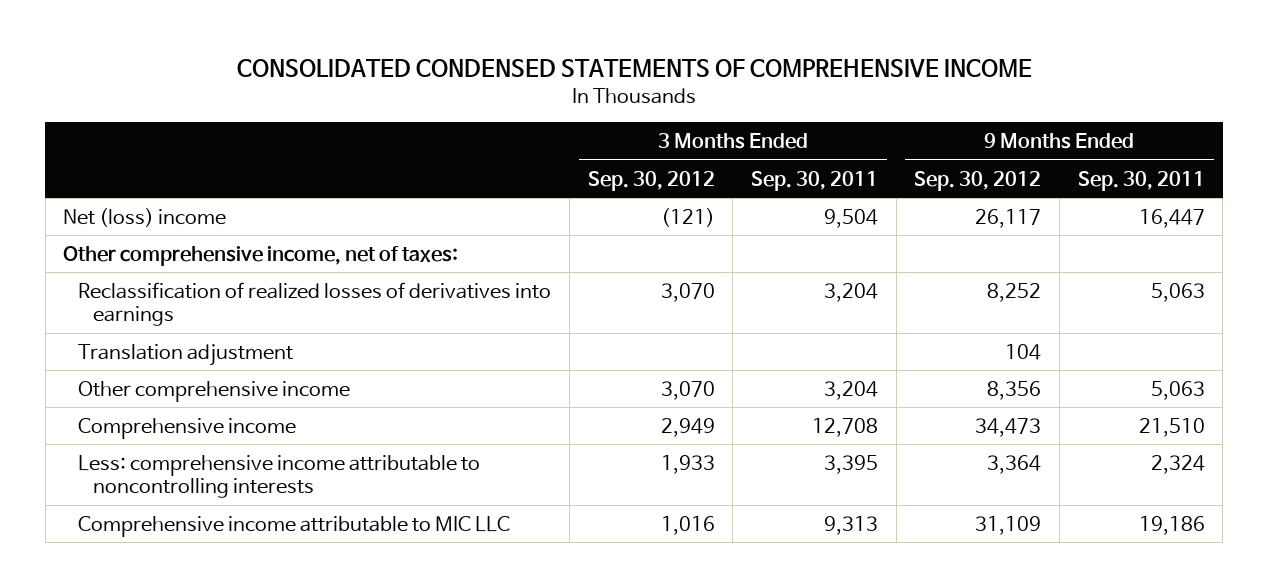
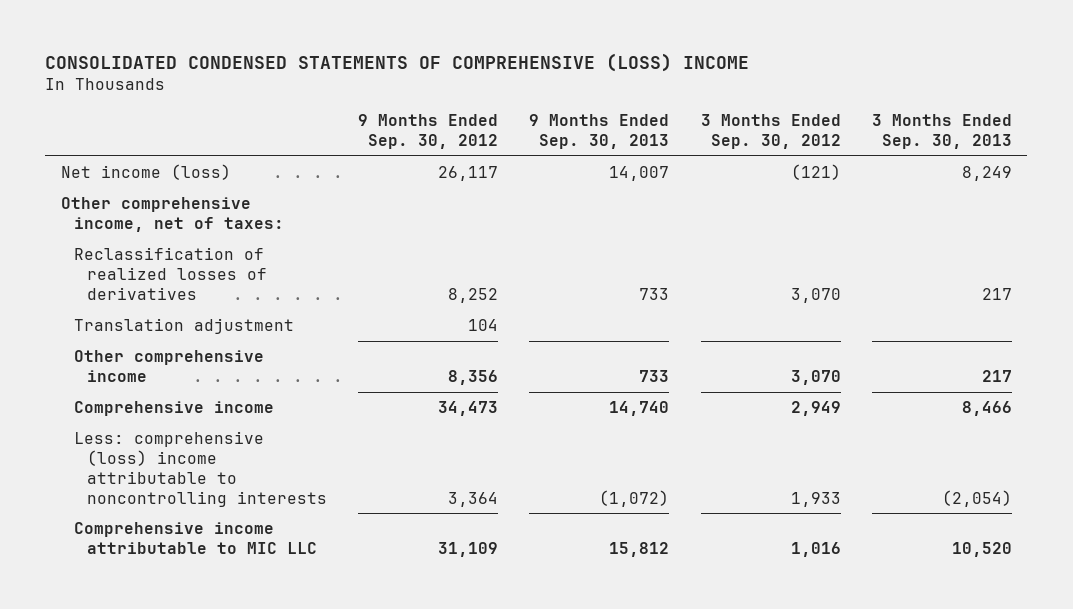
- CONSOLIDATED CONDENSED STATEMENTS OF COMPREHENSIVE INCOME
+ CONSOLIDATED CONDENSED STATEMENTS OF COMPREHENSIVE (LOSS) INCOME
- | 3 Months Ended Sep. 30, 2012 | 3 Months Ended Sep. 30, 2011 | 9 Months Ended Sep. 30, 2012 | 9 Months Ended Sep. 30, 2011
+ | 9 Months Ended Sep. 30, 2012 | 9 Months Ended Sep. 30, 2013 | 3 Months Ended Sep. 30, 2012 | 3 Months Ended Sep. 30, 2013
- Net (loss) income | (121) | 9,504 | 26,117 | 16,447
+ Net income (loss) | 26,117 | 14,007 | (121) | 8,249
- Reclassification of realized losses of derivatives into earnings | 3,070 | 3,204 | 8,252 | 5,063
+ Reclassification of realized losses of derivatives | 8,252 | 733 | 3,070 | 217
- Less: comprehensive income attributable to noncontrolling interests | 1,933 | 3,395 | 3,364 | 2,324
+ Less: comprehensive (loss) income attributable to noncontrolling interests | 3,364 | (1,072) | 1,933 | (2,054)

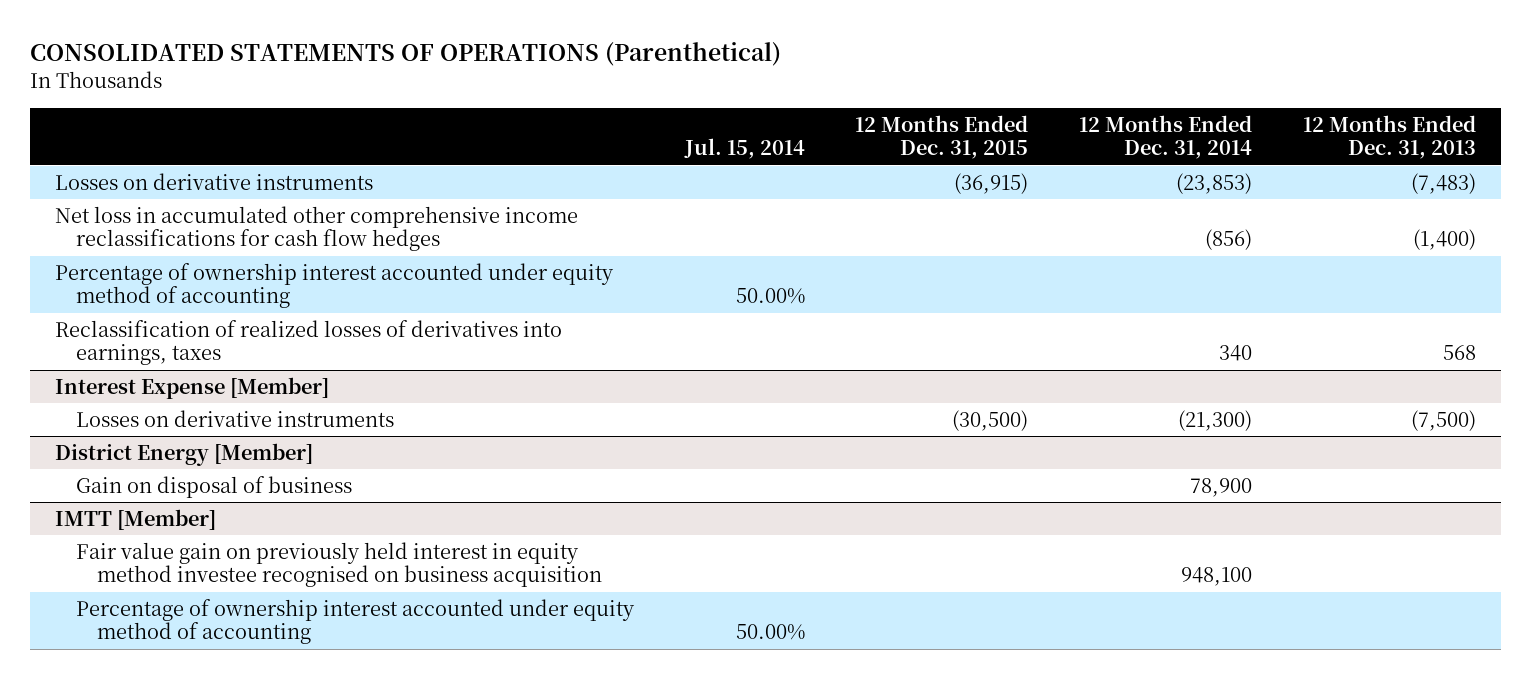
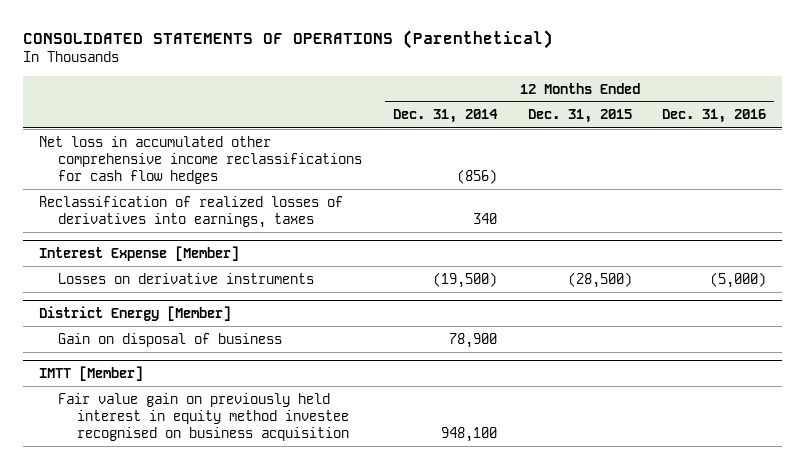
- | Jul. 15, 2014 | 12 Months Ended Dec. 31, 2015 | 12 Months Ended Dec. 31, 2014 | 12 Months Ended Dec. 31, 2013
+ | 12 Months Ended Dec. 31, 2014 | 12 Months Ended Dec. 31, 2015 | 12 Months Ended Dec. 31, 2016
- Losses on derivative instruments | | (36,915) | (23,853) | (7,483)
- Percentage of ownership interest accounted under equity method of accounting | 50.00% | | |
@ Interest Expense [Member]
- Losses on derivative instruments | | (30,500) | (21,300) | (7,500)
+ Losses on derivative instruments | (19,500) | (28,500) | (5,000)
@ IMTT [Member]
- Percentage of ownership interest accounted under equity method of accounting | 50.00% | | |

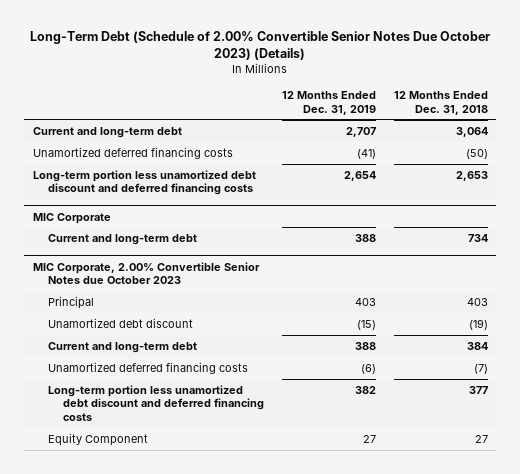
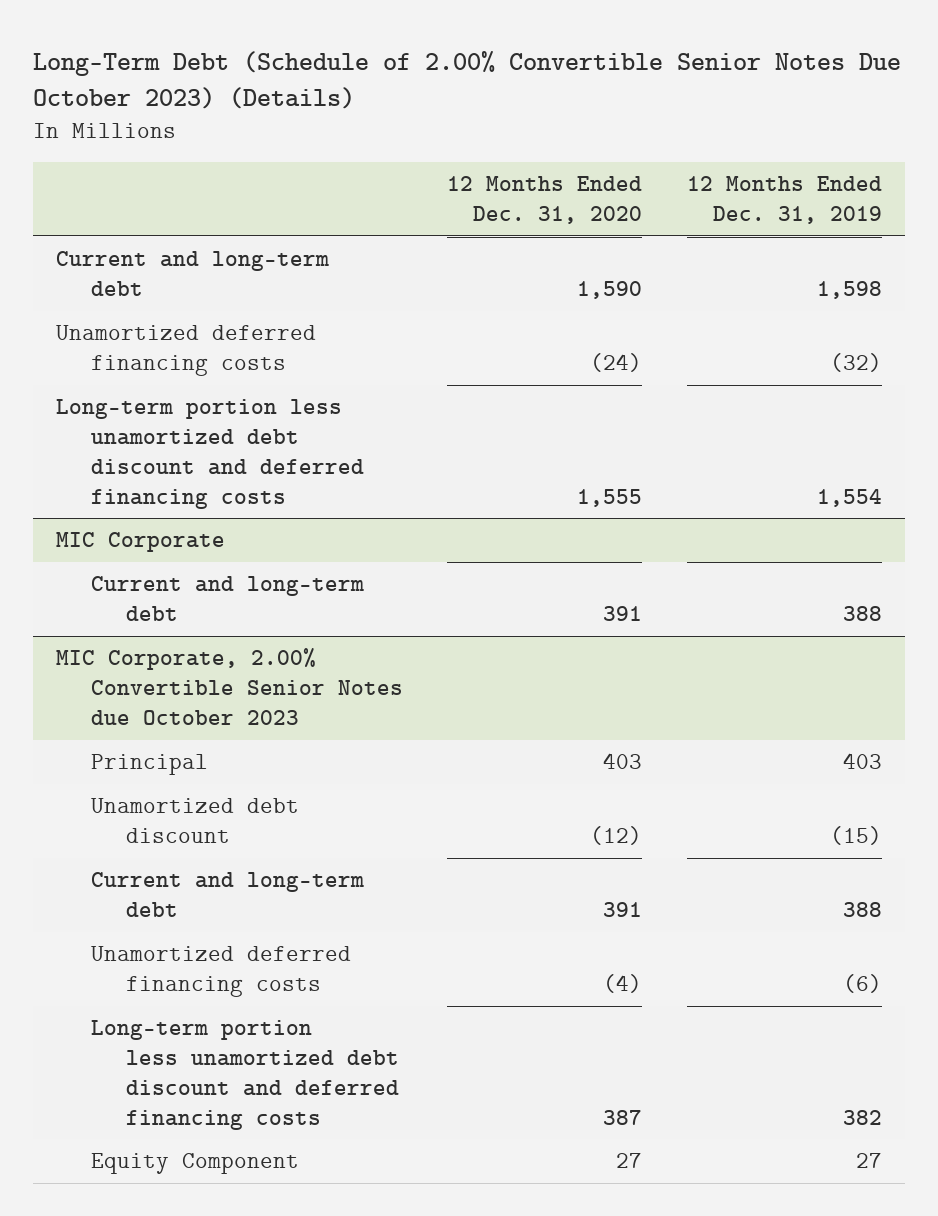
- | 12 Months Ended Dec. 31, 2019 | 12 Months Ended Dec. 31, 2018
+ | 12 Months Ended Dec. 31, 2020 | 12 Months Ended Dec. 31, 2019
- Current and long-term debt | 2,707 | 3,064
- Unamortized deferred financing costs | (41) | (50)
- Long-term portion less unamortized debt discount and deferred financing costs | 2,654 | 2,653
+ Current and long-term debt | 1,590 | 1,598
+ Unamortized deferred financing costs | (24) | (32)
+ Long-term portion less unamortized debt discount and deferred financing costs | 1,555 | 1,554

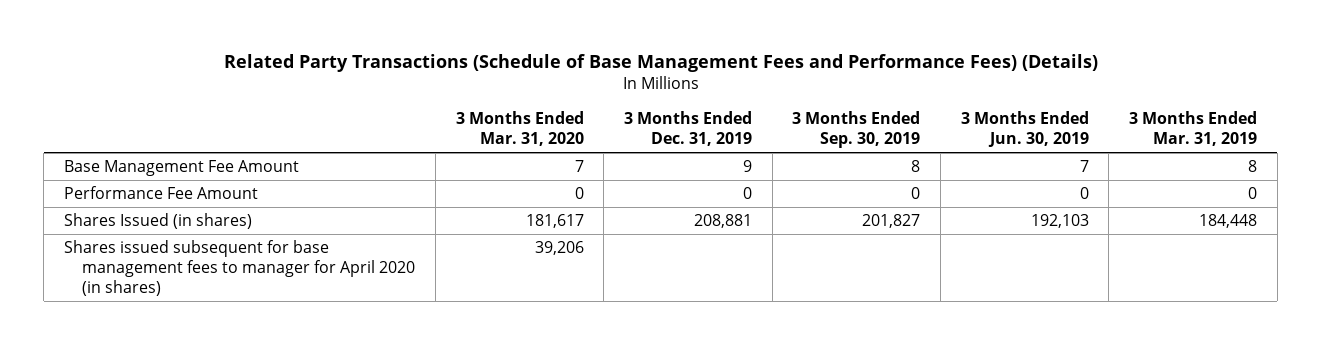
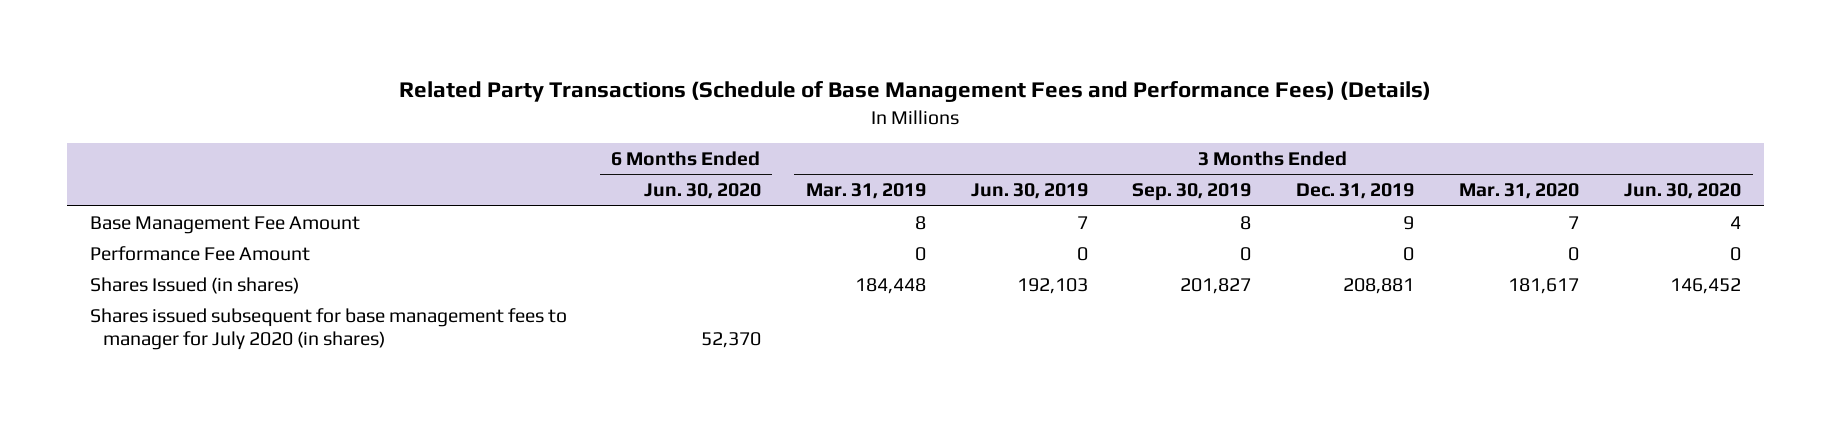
- | 3 Months Ended Mar. 31, 2020 | 3 Months Ended Dec. 31, 2019 | 3 Months Ended Sep. 30, 2019 | 3 Months Ended Jun. 30, 2019 | 3 Months Ended Mar. 31, 2019
+ | 6 Months Ended Jun. 30, 2020 | 3 Months Ended Mar. 31, 2019 | 3 Months Ended Jun. 30, 2019 | 3 Months Ended Sep. 30, 2019 | 3 Months Ended Dec. 31, 2019 | 3 Months Ended Mar. 31, 2020 | 3 Months Ended Jun. 30, 2020
- Shares issued subsequent for base management fees to manager for April 2020 (in shares) | 39,206 | | | |
+ Shares issued subsequent for base management fees to manager for July 2020 (in shares) | 52,370 | | | | | |

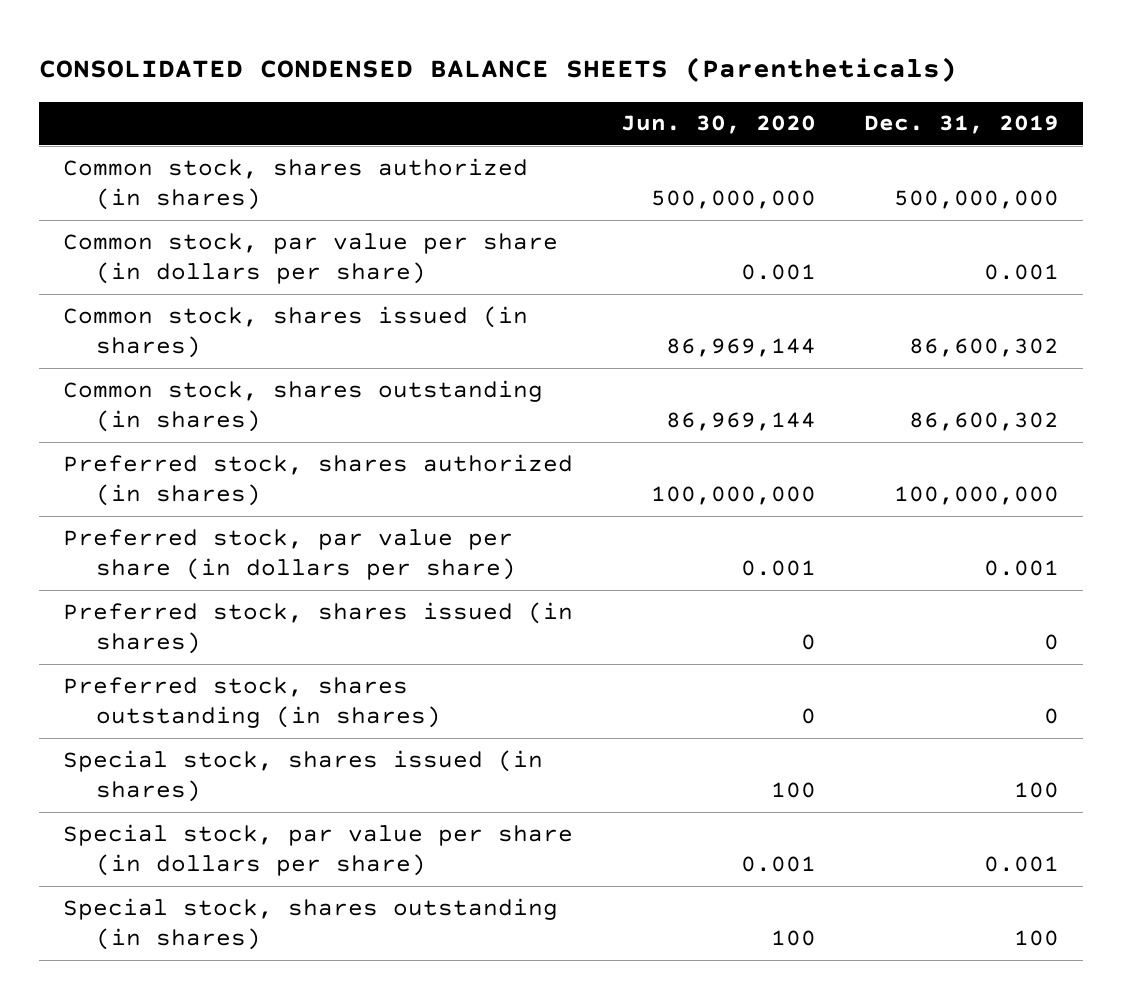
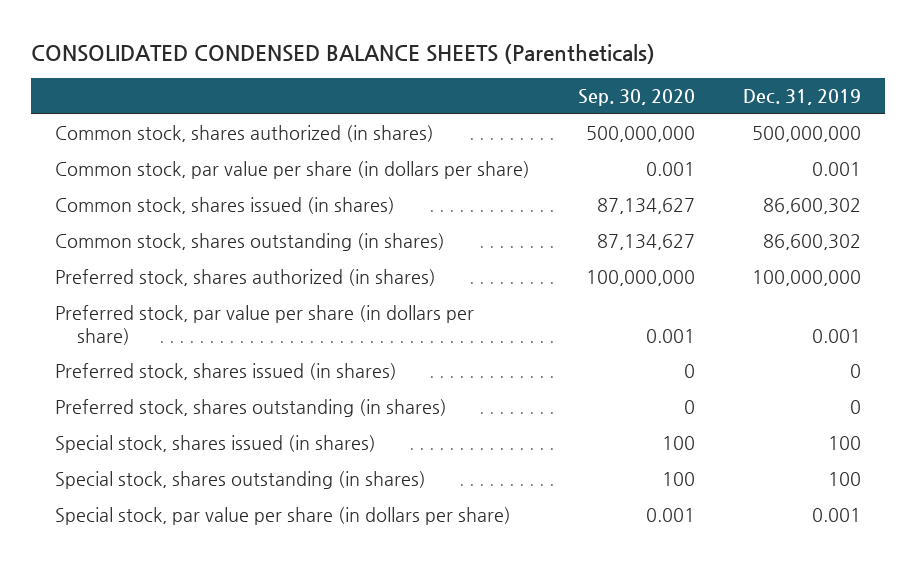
- | Jun. 30, 2020 | Dec. 31, 2019
+ | Sep. 30, 2020 | Dec. 31, 2019
moved down: Special stock, par value per share (in dollars per share) | 0.001 | 0.001

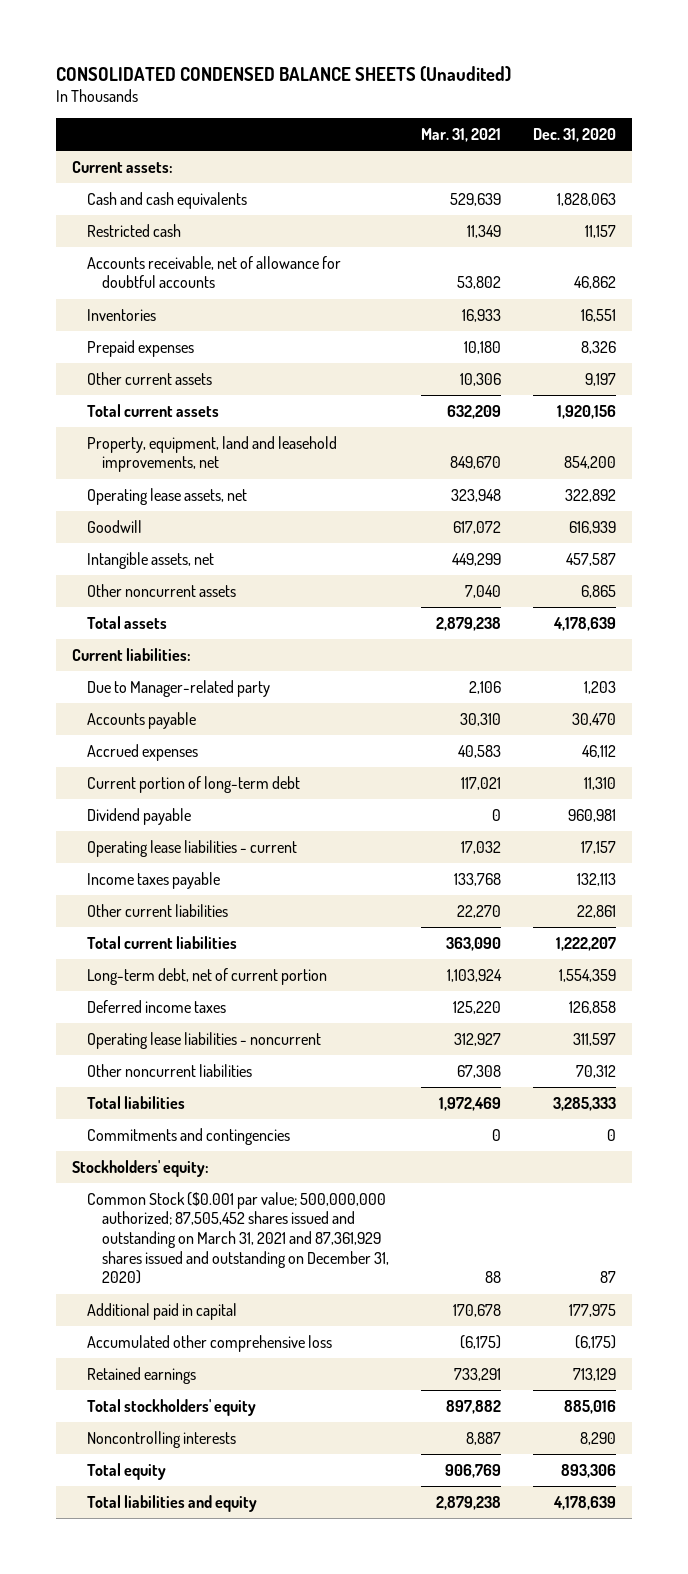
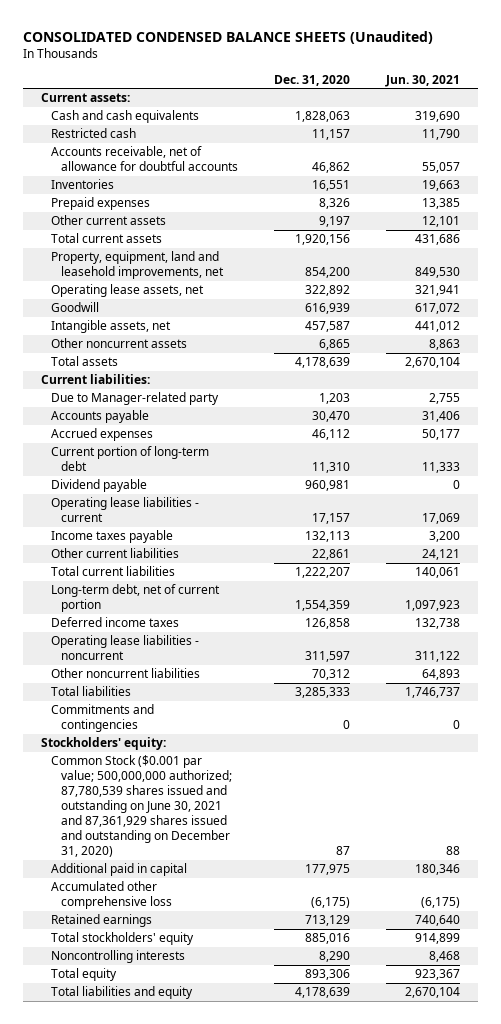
- | Mar. 31, 2021 | Dec. 31, 2020
+ | Dec. 31, 2020 | Jun. 30, 2021
- Common Stock ($0.001 par value; 500,000,000 authorized; 87,505,452 shares issued and outstanding on March 31, 2021 and 87,361,929 shares issued and outstanding on December 31, 2020) | 88 | 87
+ Common Stock ($0.001 par value; 500,000,000 authorized; 87,780,539 shares issued and outstanding on June 30, 2021 and 87,361,929 shares issued and outstanding on December 31, 2020) | 87 | 88

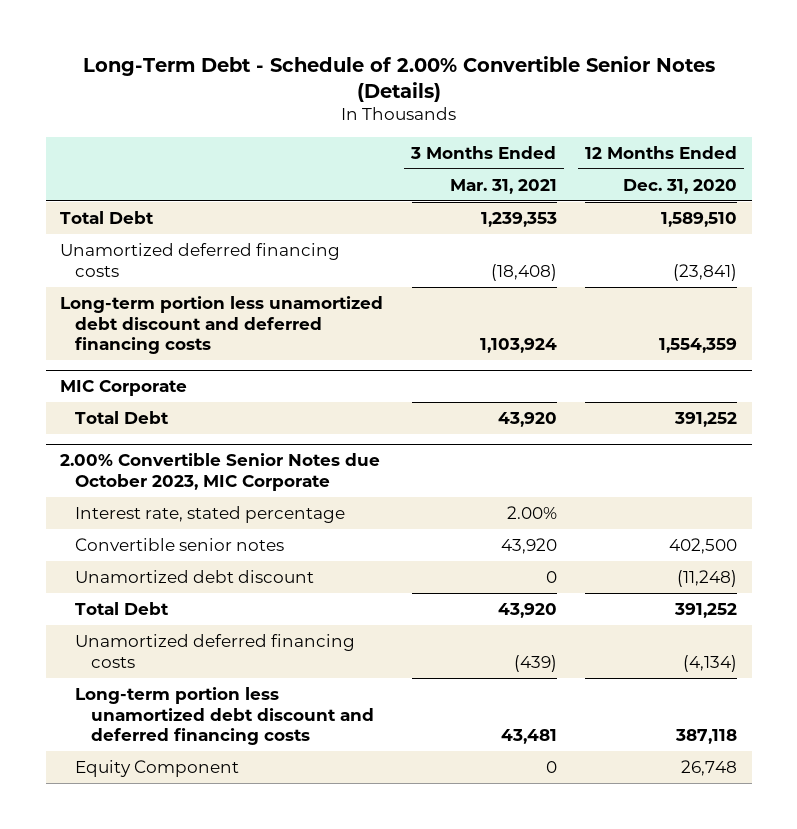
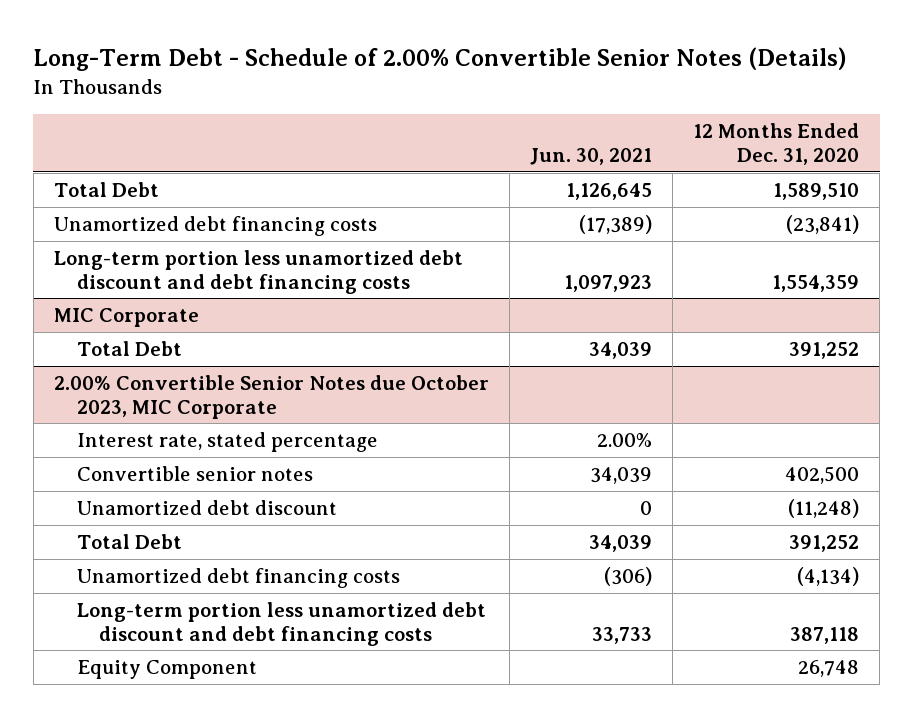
- | 3 Months Ended Mar. 31, 2021 | 12 Months Ended Dec. 31, 2020
+ | Jun. 30, 2021 | 12 Months Ended Dec. 31, 2020
- Unamortized deferred financing costs | (18,408) | (23,841)
- Long-term portion less unamortized debt discount and deferred financing costs | 1,103,924 | 1,554,359
+ Unamortized debt financing costs | (17,389) | (23,841)
+ Long-term portion less unamortized debt discount and debt financing costs | 1,097,923 | 1,554,359
@ 2.00% Convertible Senior Notes due October 2023, MIC Corporate
- Unamortized deferred financing costs | (439) | (4,134)
- Long-term portion less unamortized debt discount and deferred financing costs | 43,481 | 387,118
+ Unamortized debt financing costs | (306) | (4,134)
+ Long-term portion less unamortized debt discount and debt financing costs | 33,733 | 387,118

